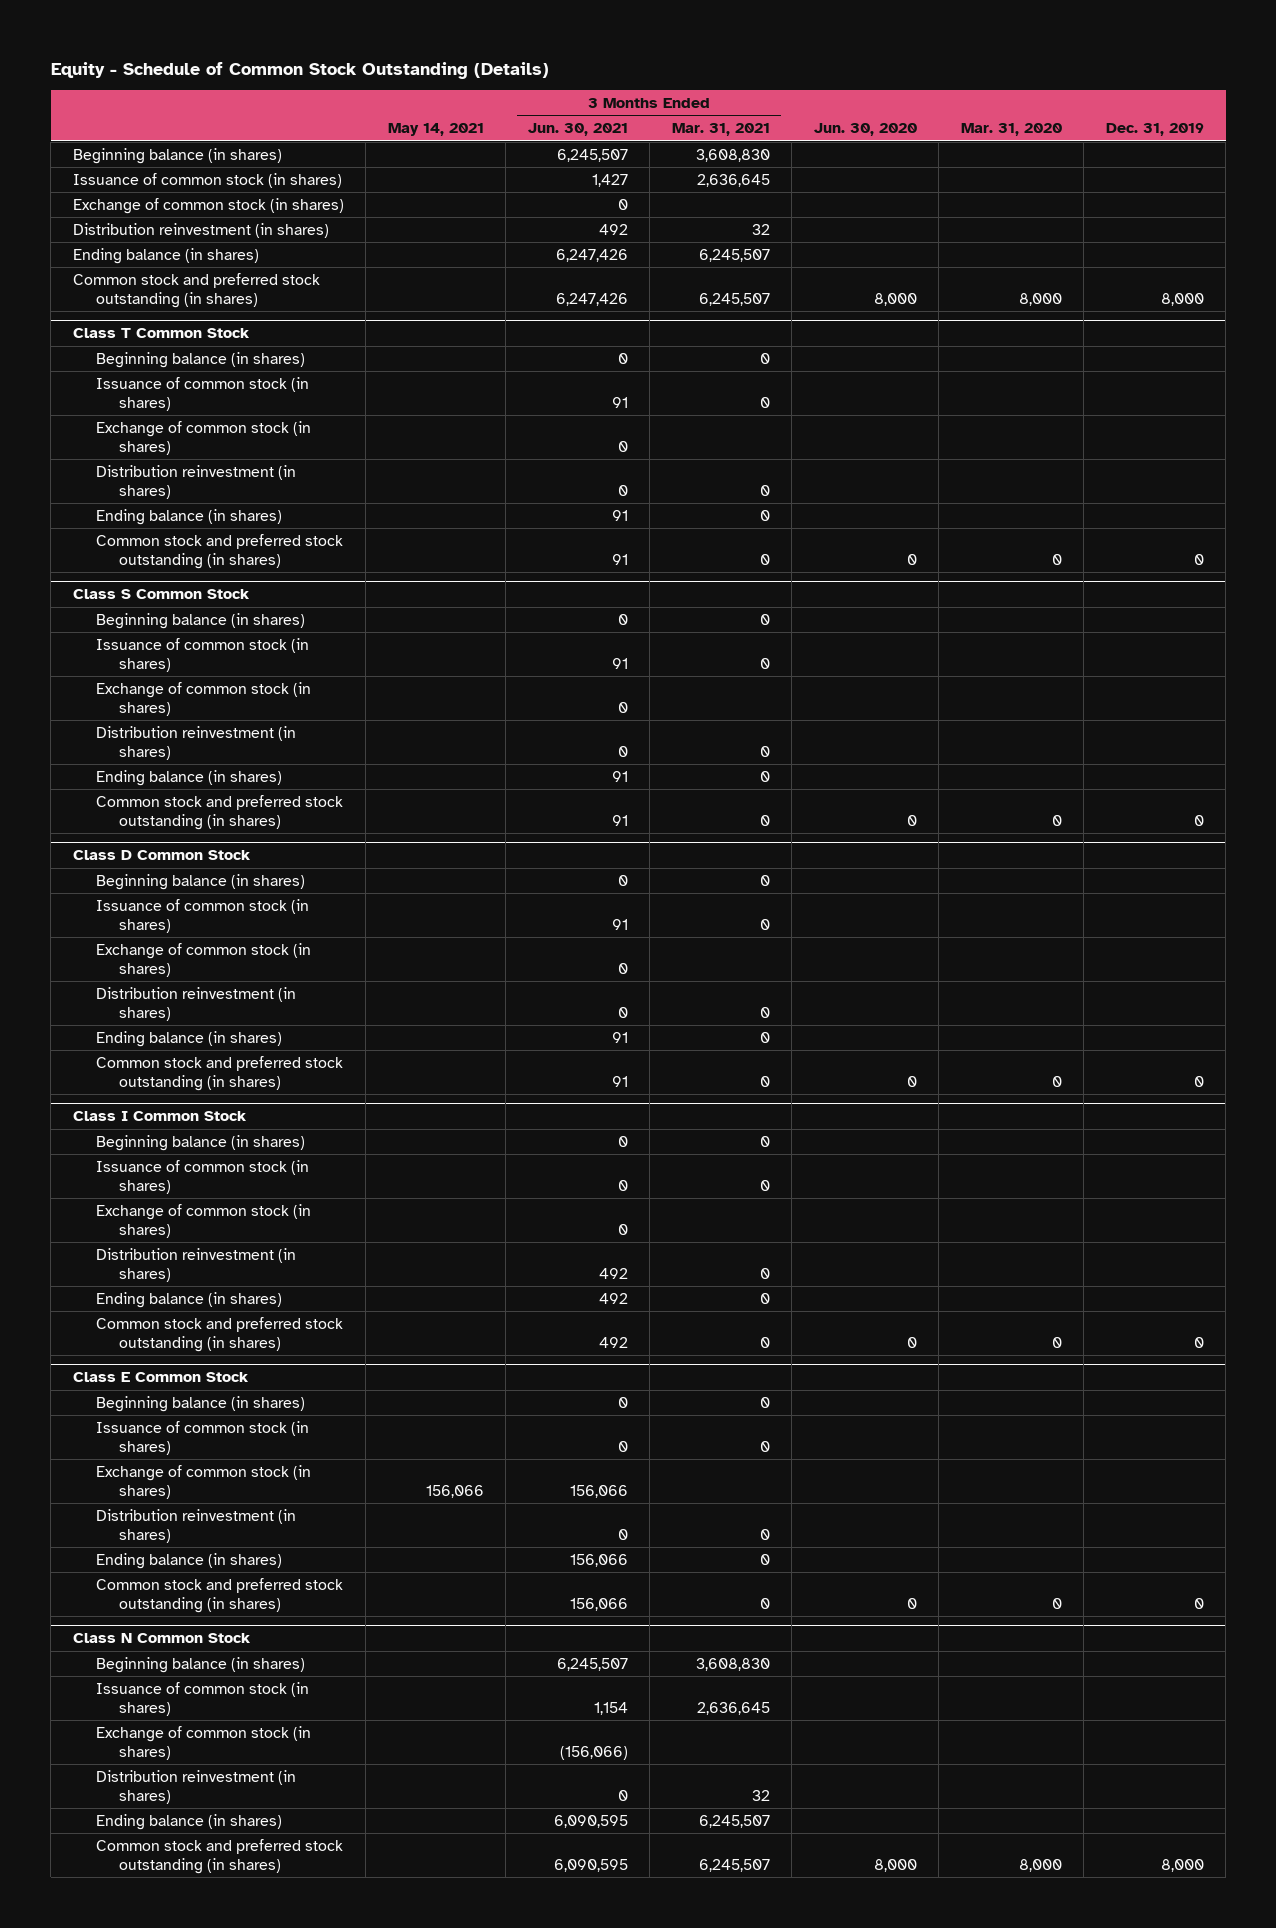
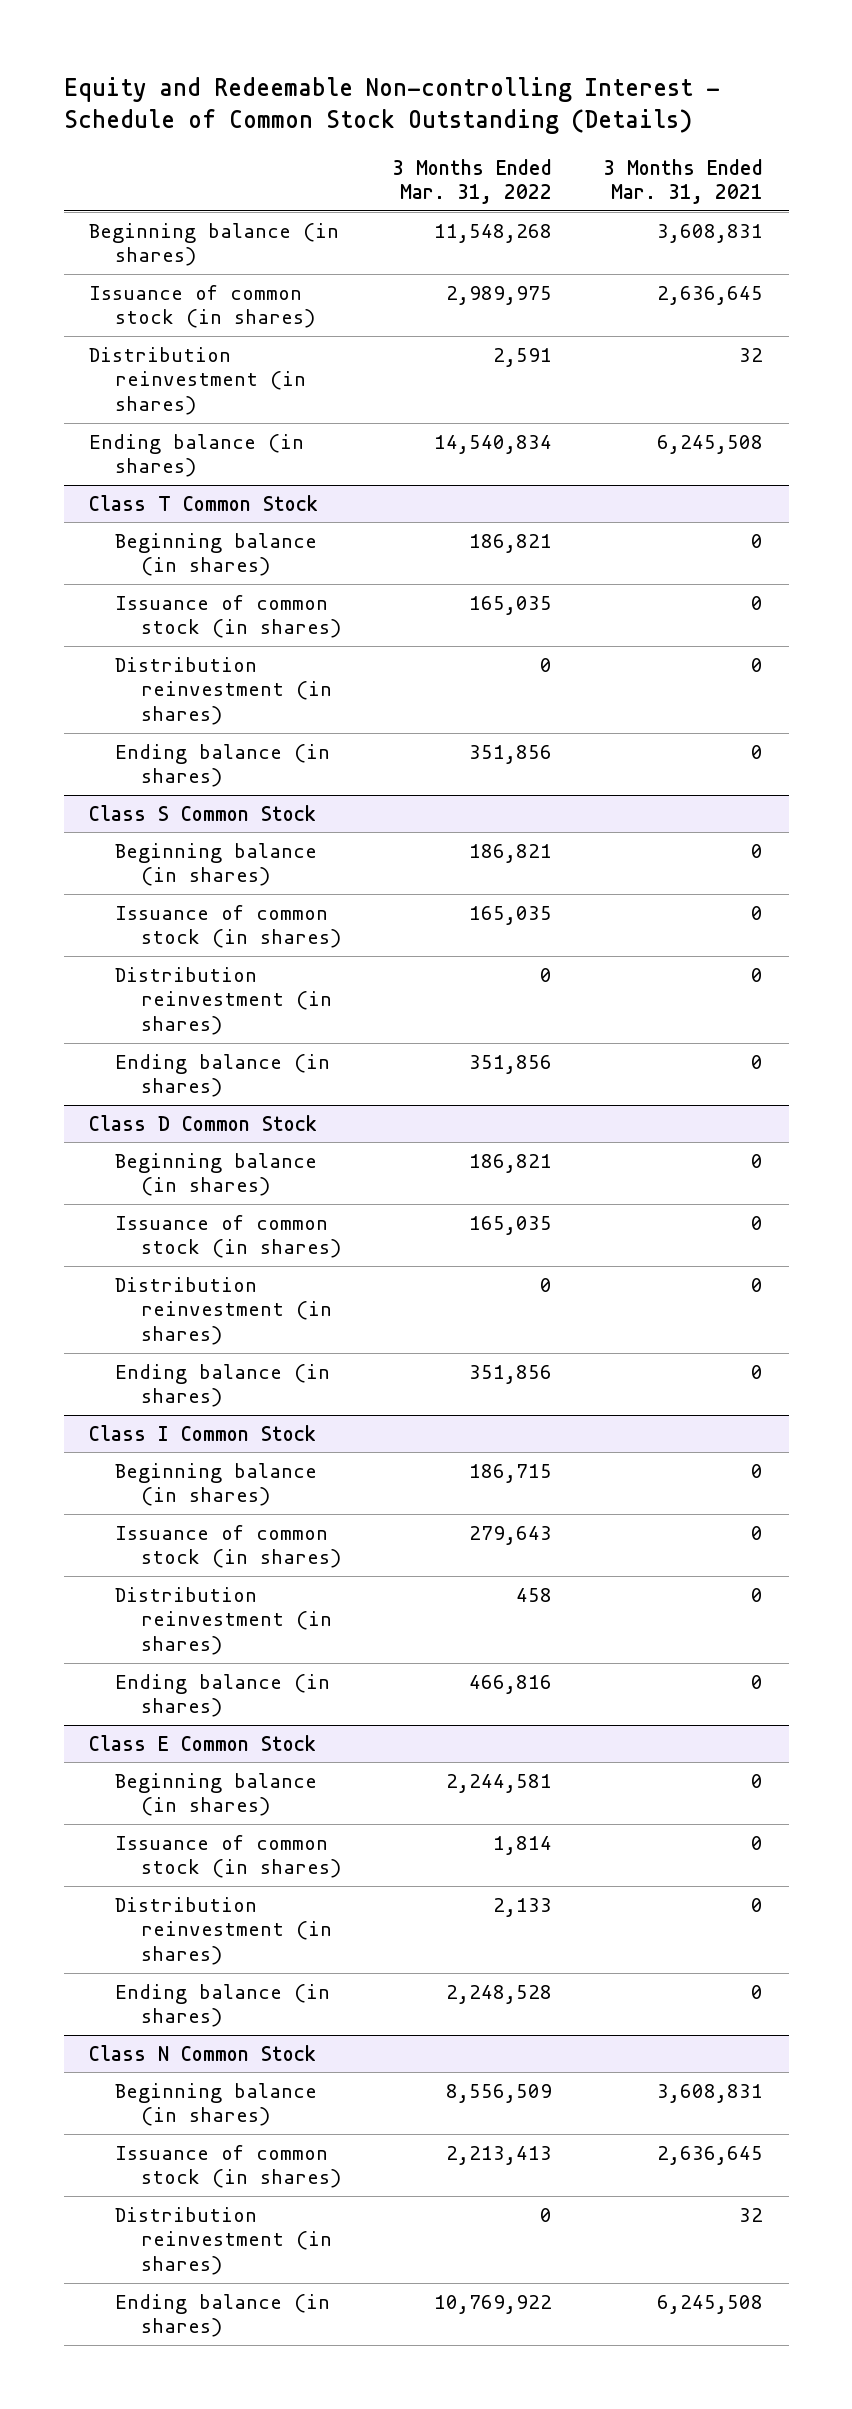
- Equity - Schedule of Common Stock Outstanding (Details)
+ Equity and Redeemable Non-controlling Interest - Schedule of Common Stock Outstanding (Details)
- | May 14, 2021 | 3 Months Ended Jun. 30, 2021 | 3 Months Ended Mar. 31, 2021 | Jun. 30, 2020 | Mar. 31, 2020 | Dec. 31, 2019
+ | 3 Months Ended Mar. 31, 2022 | 3 Months Ended Mar. 31, 2021
- Beginning balance (in shares) | | 6,245,507 | 3,608,830 | | |
+ Beginning balance (in shares) | 11,548,268 | 3,608,831
- Exchange of common stock (in shares) | | 0 | | | |
- Ending balance (in shares) | | 6,247,426 | 6,245,507 | | |
- Common stock and preferred stock outstanding (in shares) | | 6,247,426 | 6,245,507 | 8,000 | 8,000 | 8,000
+ Ending balance (in shares) | 14,540,834 | 6,245,508
@ Class T Common Stock
- Exchange of common stock (in shares) | | 0 | | | |
- Common stock and preferred stock outstanding (in shares) | | 91 | 0 | 0 | 0 | 0
@ Class S Common Stock
- Exchange of common stock (in shares) | | 0 | | | |
- Common stock and preferred stock outstanding (in shares) | | 91 | 0 | 0 | 0 | 0
@ Class D Common Stock
- Exchange of common stock (in shares) | | 0 | | | |
- Common stock and preferred stock outstanding (in shares) | | 91 | 0 | 0 | 0 | 0
@ Class I Common Stock
- Exchange of common stock (in shares) | | 0 | | | |
- Common stock and preferred stock outstanding (in shares) | | 492 | 0 | 0 | 0 | 0
@ Class E Common Stock
- Exchange of common stock (in shares) | 156,066 | 156,066 | | | |
- Common stock and preferred stock outstanding (in shares) | | 156,066 | 0 | 0 | 0 | 0
@ Class N Common Stock
- Beginning balance (in shares) | | 6,245,507 | 3,608,830 | | |
+ Beginning balance (in shares) | 8,556,509 | 3,608,831
- Exchange of common stock (in shares) | | (156,066) | | | |
- Ending balance (in shares) | | 6,090,595 | 6,245,507 | | |
- Common stock and preferred stock outstanding (in shares) | | 6,090,595 | 6,245,507 | 8,000 | 8,000 | 8,000
+ Ending balance (in shares) | 10,769,922 | 6,245,508

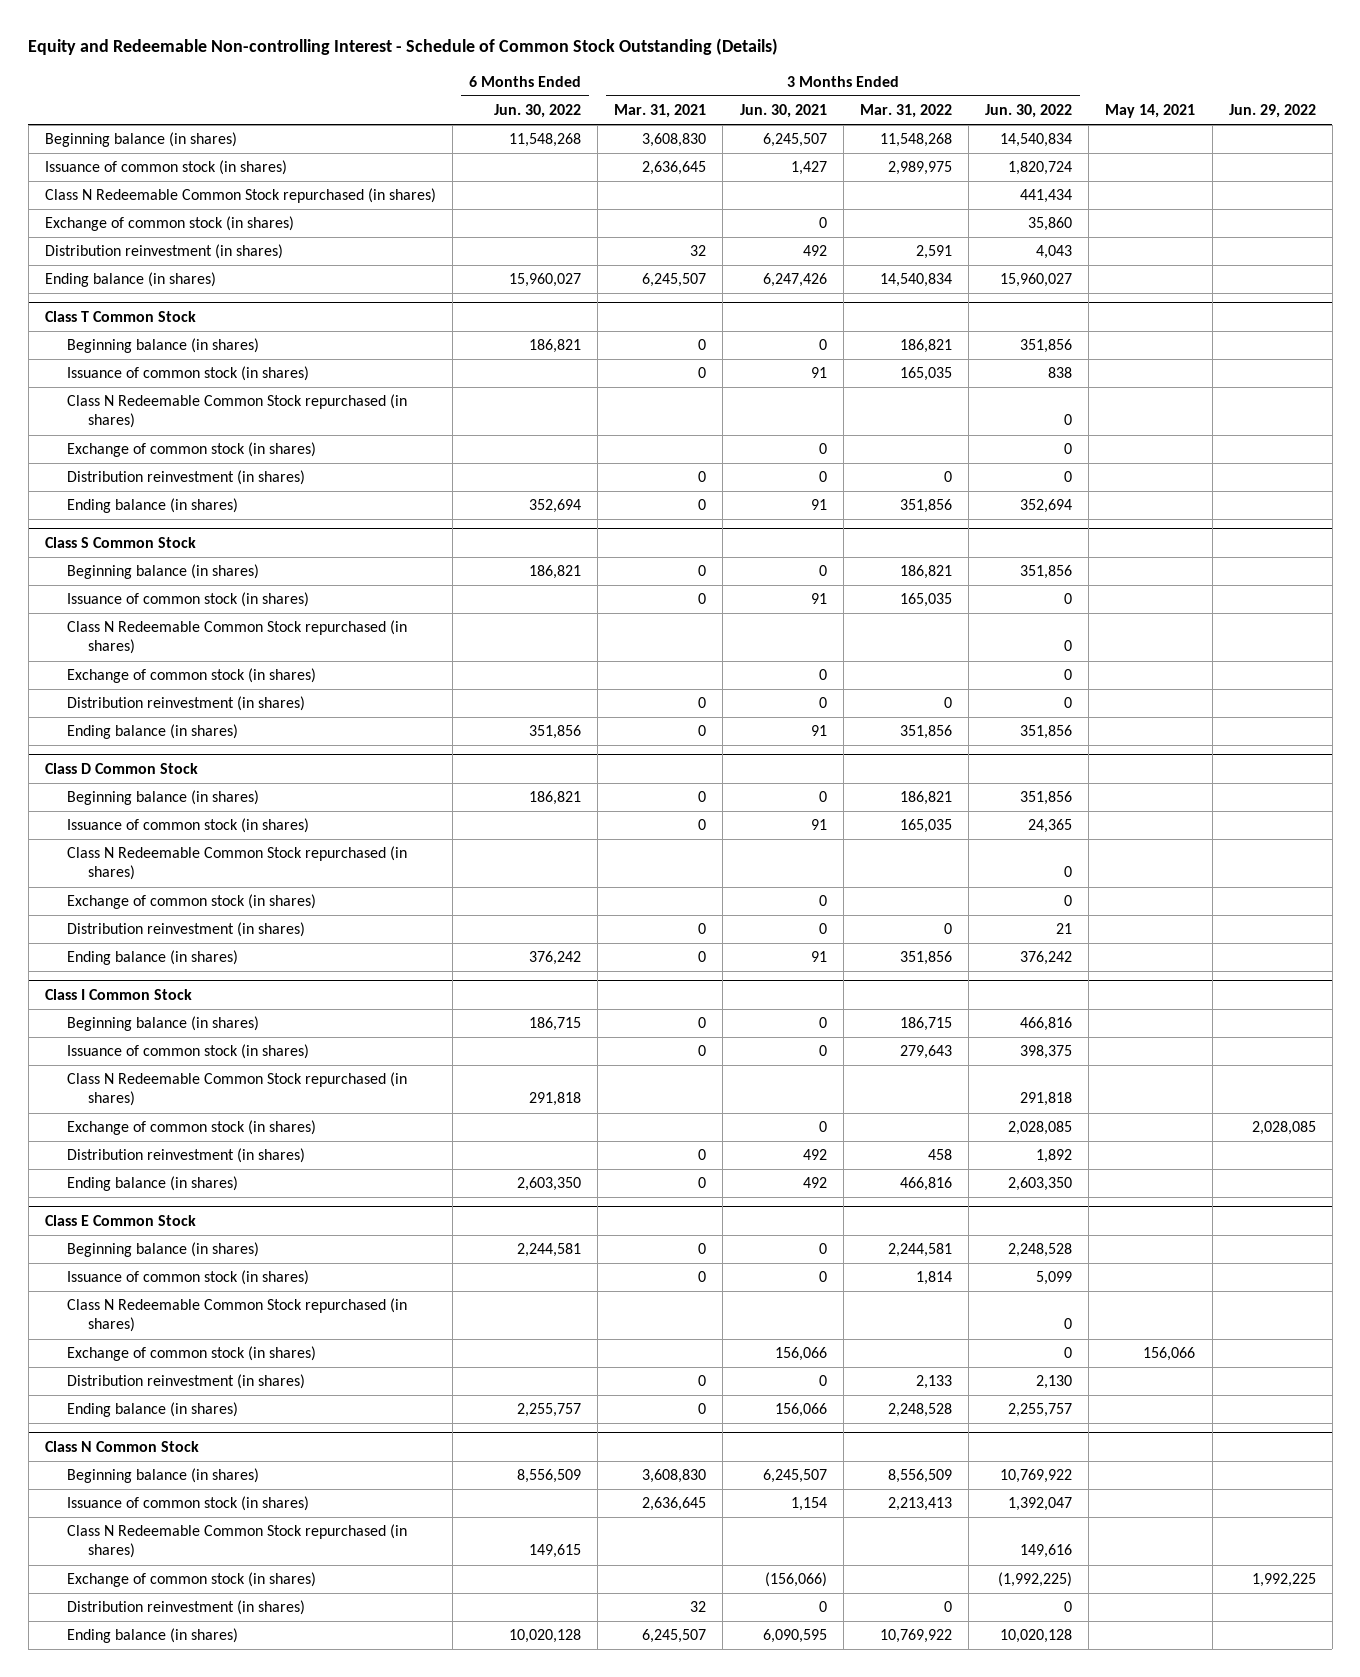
- | 3 Months Ended Mar. 31, 2022 | 3 Months Ended Mar. 31, 2021
+ | 6 Months Ended Jun. 30, 2022 | 3 Months Ended Mar. 31, 2021 | 3 Months Ended Jun. 30, 2021 | 3 Months Ended Mar. 31, 2022 | 3 Months Ended Jun. 30, 2022 | May 14, 2021 | Jun. 29, 2022
- Beginning balance (in shares) | 11,548,268 | 3,608,831
+ Beginning balance (in shares) | 11,548,268 | 3,608,830 | 6,245,507 | 11,548,268 | 14,540,834 | |
+ Class N Redeemable Common Stock repurchased (in shares) | | | | | 441,434 | |
+ Exchange of common stock (in shares) | | | 0 | | 35,860 | |
- Ending balance (in shares) | 14,540,834 | 6,245,508
+ Ending balance (in shares) | 15,960,027 | 6,245,507 | 6,247,426 | 14,540,834 | 15,960,027 | |
@ Class T Common Stock
+ Class N Redeemable Common Stock repurchased (in shares) | | | | | 0 | |
+ Exchange of common stock (in shares) | | | 0 | | 0 | |
@ Class S Common Stock
+ Class N Redeemable Common Stock repurchased (in shares) | | | | | 0 | |
+ Exchange of common stock (in shares) | | | 0 | | 0 | |
@ Class D Common Stock
+ Class N Redeemable Common Stock repurchased (in shares) | | | | | 0 | |
+ Exchange of common stock (in shares) | | | 0 | | 0 | |
@ Class I Common Stock
+ Class N Redeemable Common Stock repurchased (in shares) | 291,818 | | | | 291,818 | |
+ Exchange of common stock (in shares) | | | 0 | | 2,028,085 | | 2,028,085
@ Class E Common Stock
+ Class N Redeemable Common Stock repurchased (in shares) | | | | | 0 | |
+ Exchange of common stock (in shares) | | | 156,066 | | 0 | 156,066 |
@ Class N Common Stock
- Beginning balance (in shares) | 8,556,509 | 3,608,831
+ Beginning balance (in shares) | 8,556,509 | 3,608,830 | 6,245,507 | 8,556,509 | 10,769,922 | |
+ Class N Redeemable Common Stock repurchased (in shares) | 149,615 | | | | 149,616 | |
+ Exchange of common stock (in shares) | | | (156,066) | | (1,992,225) | | 1,992,225
- Ending balance (in shares) | 10,769,922 | 6,245,508
+ Ending balance (in shares) | 10,020,128 | 6,245,507 | 6,090,595 | 10,769,922 | 10,020,128 | |

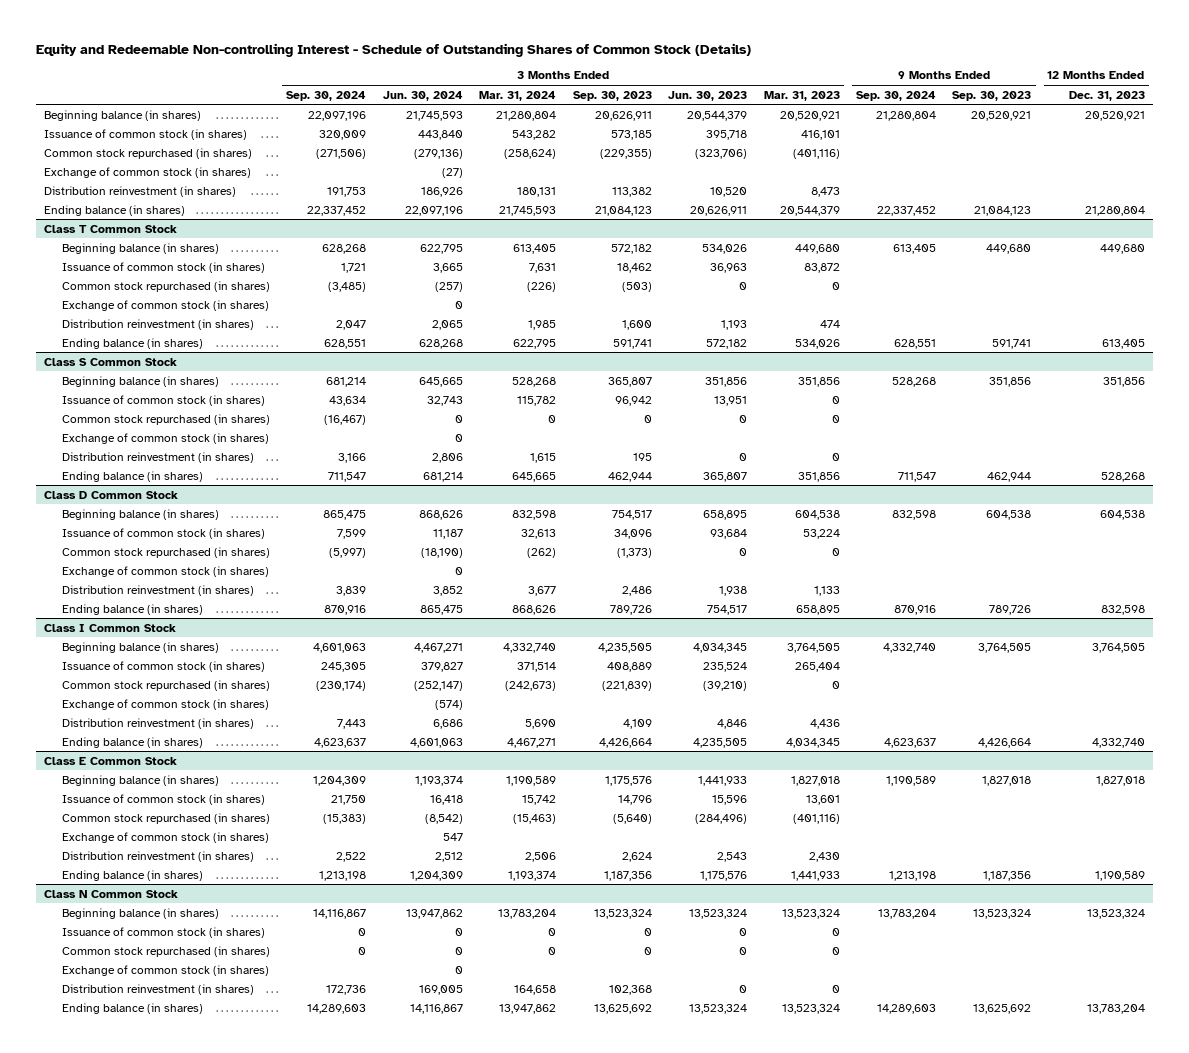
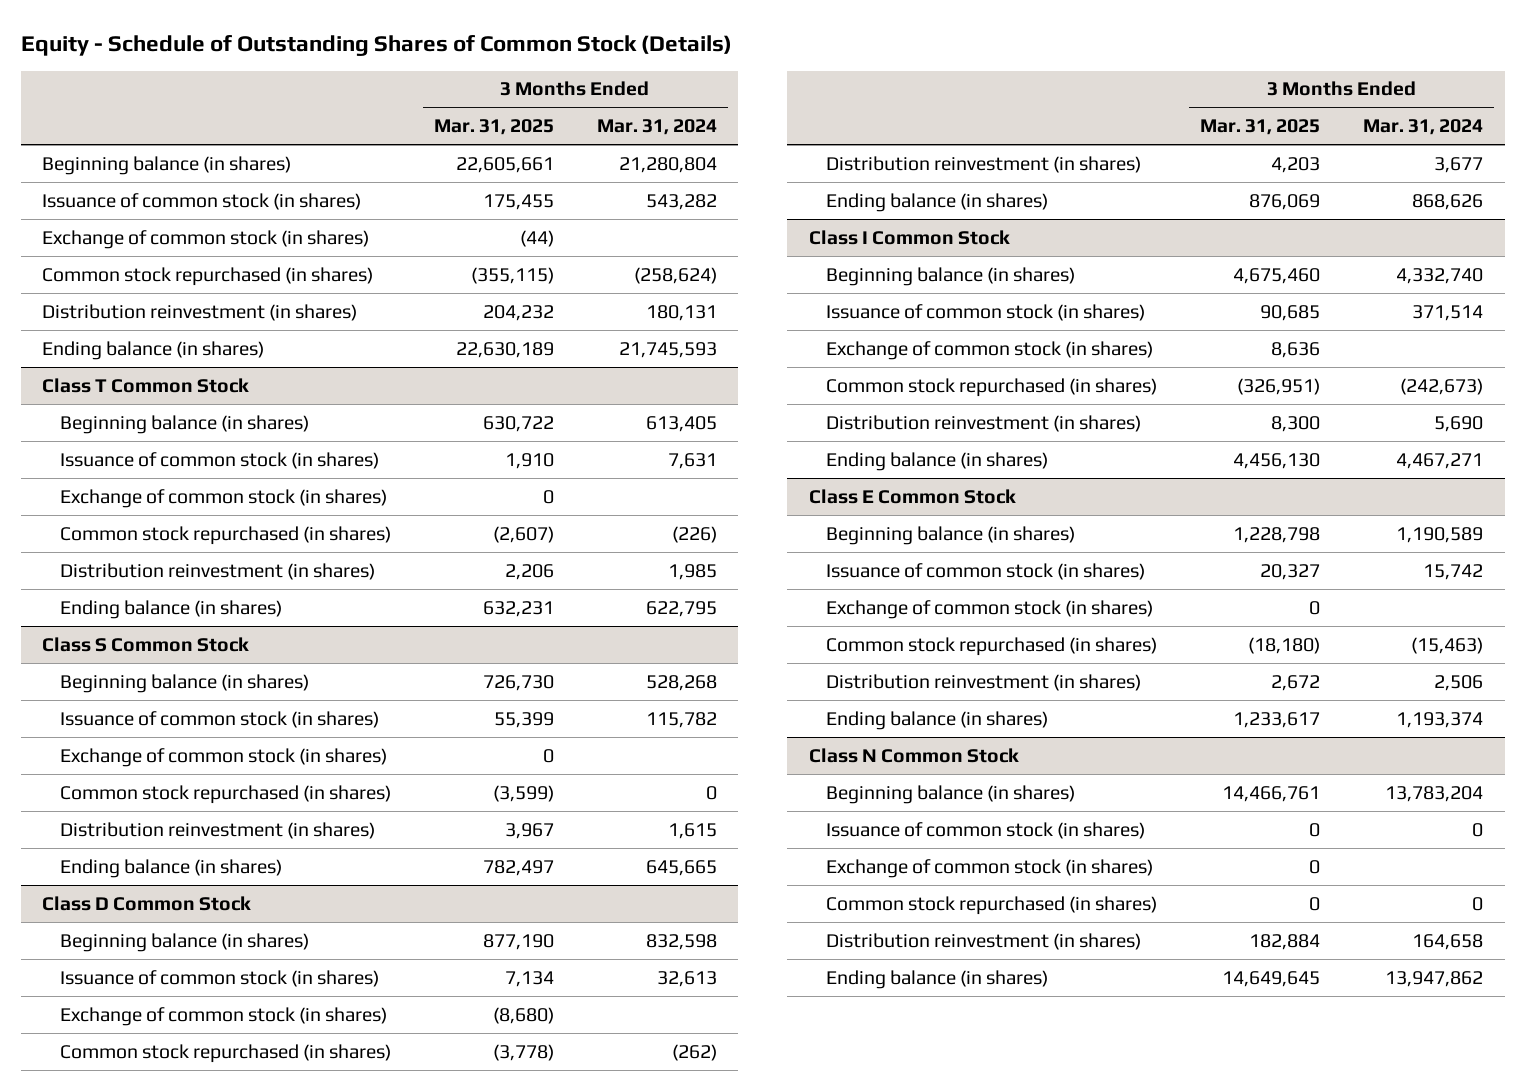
- Equity and Redeemable Non-controlling Interest - Schedule of Outstanding Shares of Common Stock (Details)
+ Equity - Schedule of Outstanding Shares of Common Stock (Details)
- | 3 Months Ended Sep. 30, 2024 | 3 Months Ended Jun. 30, 2024 | 3 Months Ended Mar. 31, 2024 | 3 Months Ended Sep. 30, 2023 | 3 Months Ended Jun. 30, 2023 | 3 Months Ended Mar. 31, 2023 | 9 Months Ended Sep. 30, 2024 | 9 Months Ended Sep. 30, 2023 | 12 Months Ended Dec. 31, 2023
+ | 3 Months Ended Mar. 31, 2025 | 3 Months Ended Mar. 31, 2024
moved down: Common stock repurchased (in shares) | (355,115) | (258,624)
@ Class T Common Stock
moved down: Common stock repurchased (in shares) | (2,607) | (226)
@ Class S Common Stock
moved down: Common stock repurchased (in shares) | (3,599) | 0
@ Class D Common Stock
moved down: Common stock repurchased (in shares) | (3,778) | (262)
@ Class I Common Stock
moved down: Common stock repurchased (in shares) | (326,951) | (242,673)
@ Class E Common Stock
moved down: Common stock repurchased (in shares) | (18,180) | (15,463)
@ Class N Common Stock
moved down: Common stock repurchased (in shares) | 0 | 0

